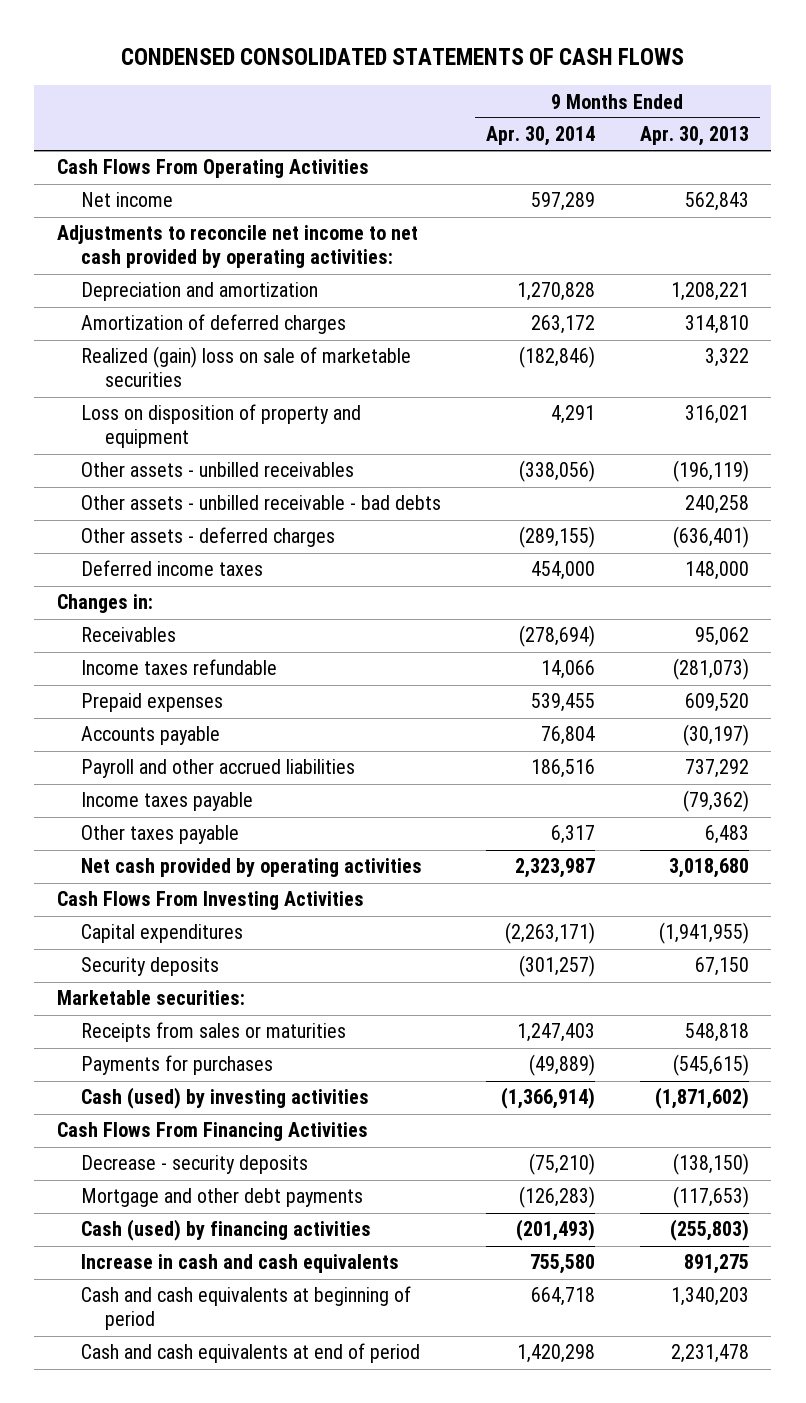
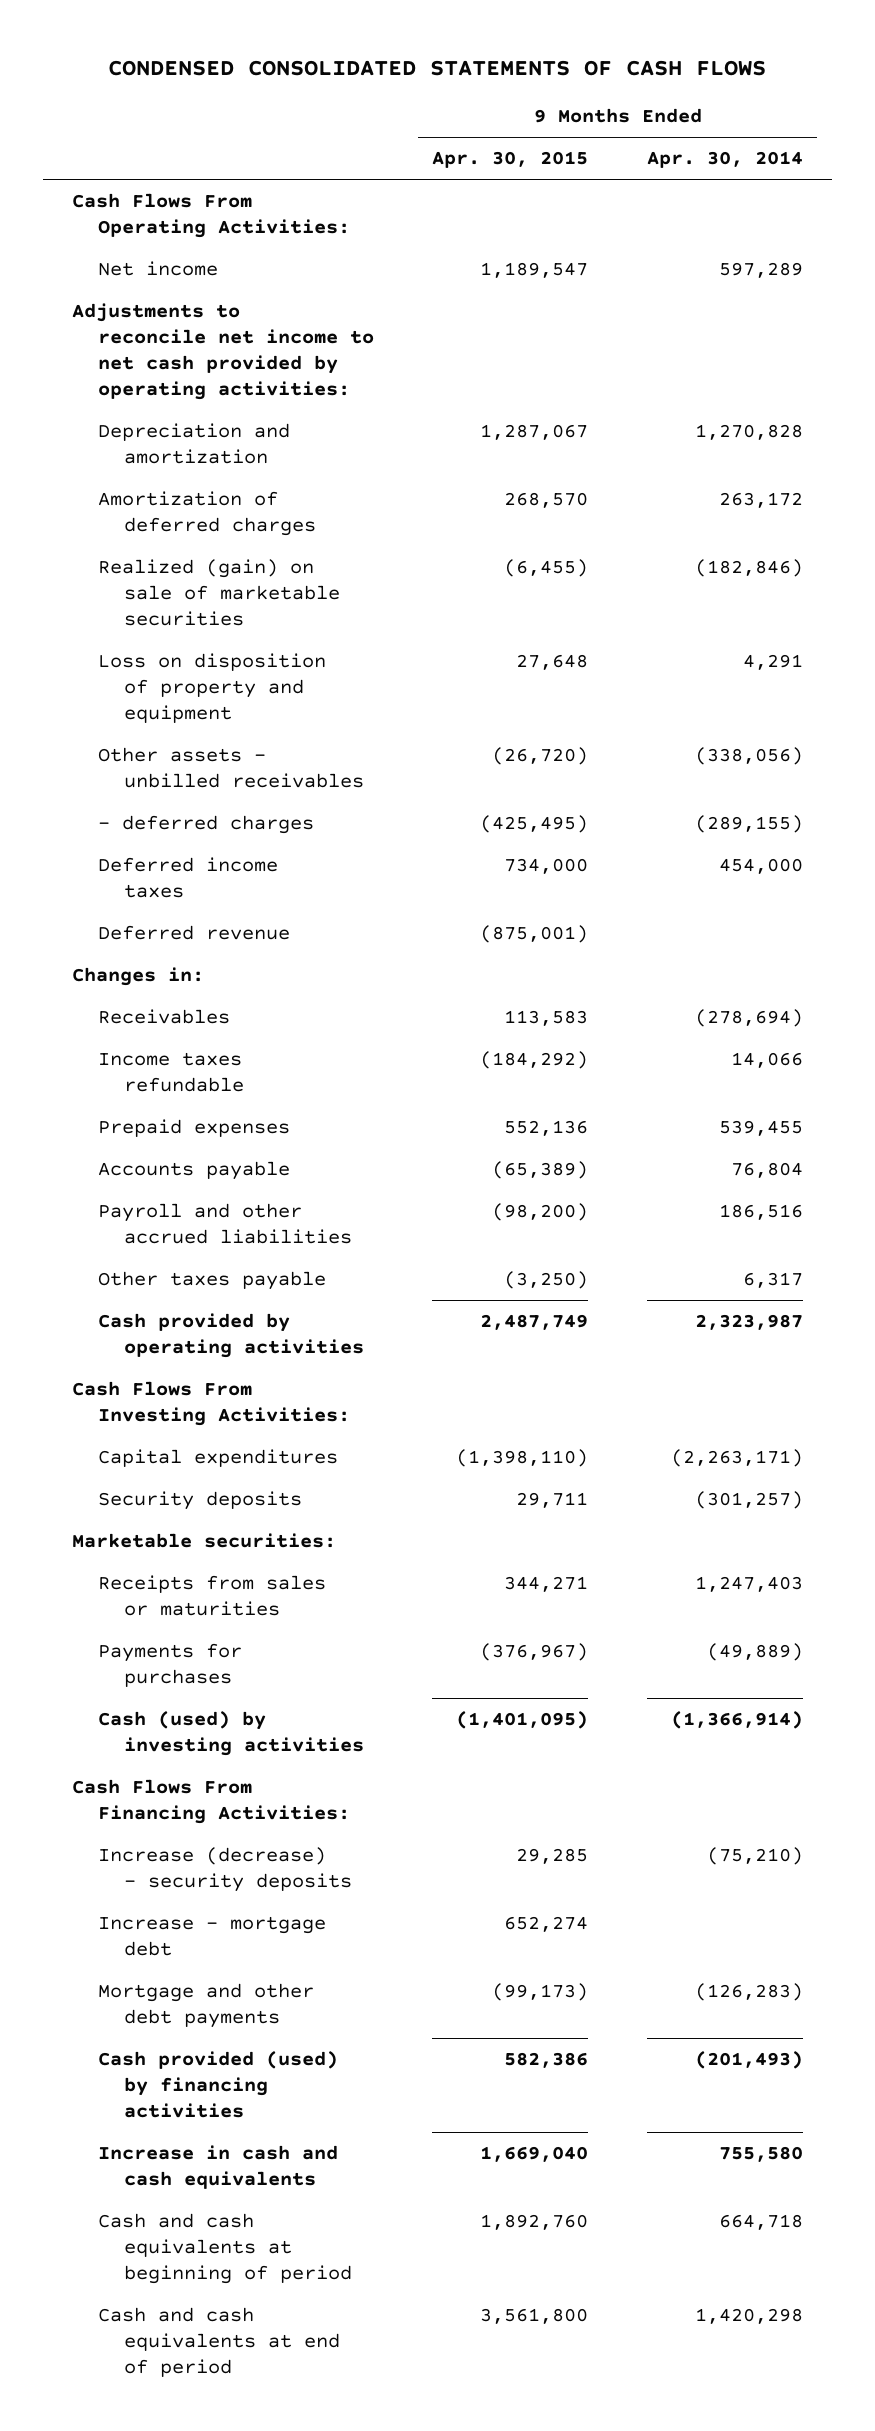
- | 9 Months Ended Apr. 30, 2014 | 9 Months Ended Apr. 30, 2013
+ | 9 Months Ended Apr. 30, 2015 | 9 Months Ended Apr. 30, 2014
- Cash Flows From Operating Activities
+ Cash Flows From Operating Activities:
- Realized (gain) loss on sale of marketable securities | (182,846) | 3,322
+ Realized (gain) on sale of marketable securities | (6,455) | (182,846)
- Other assets - unbilled receivable - bad debts | | 240,258
- Other assets - deferred charges | (289,155) | (636,401)
+ - deferred charges | (425,495) | (289,155)
+ Deferred revenue | (875,001) |
- Income taxes payable | | (79,362)
- Net cash provided by operating activities | 2,323,987 | 3,018,680
- Cash Flows From Investing Activities
+ Cash provided by operating activities | 2,487,749 | 2,323,987
+ Cash Flows From Investing Activities:
- Cash Flows From Financing Activities
- Decrease - security deposits | (75,210) | (138,150)
+ Cash Flows From Financing Activities:
+ Increase (decrease) - security deposits | 29,285 | (75,210)
+ Increase - mortgage debt | 652,274 |
- Cash (used) by financing activities | (201,493) | (255,803)
+ Cash provided (used) by financing activities | 582,386 | (201,493)

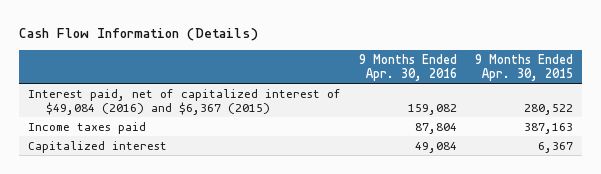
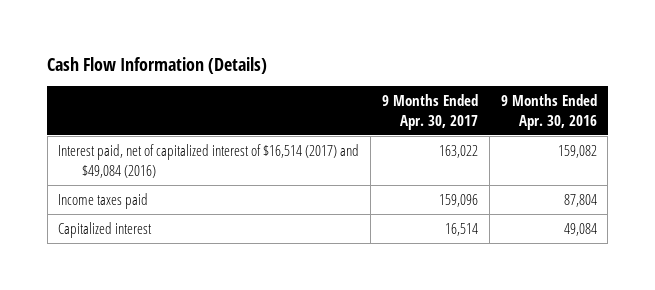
- | 9 Months Ended Apr. 30, 2016 | 9 Months Ended Apr. 30, 2015
+ | 9 Months Ended Apr. 30, 2017 | 9 Months Ended Apr. 30, 2016
- Interest paid, net of capitalized interest of $49,084 (2016) and $6,367 (2015) | 159,082 | 280,522
+ Interest paid, net of capitalized interest of $16,514 (2017) and $49,084 (2016) | 163,022 | 159,082

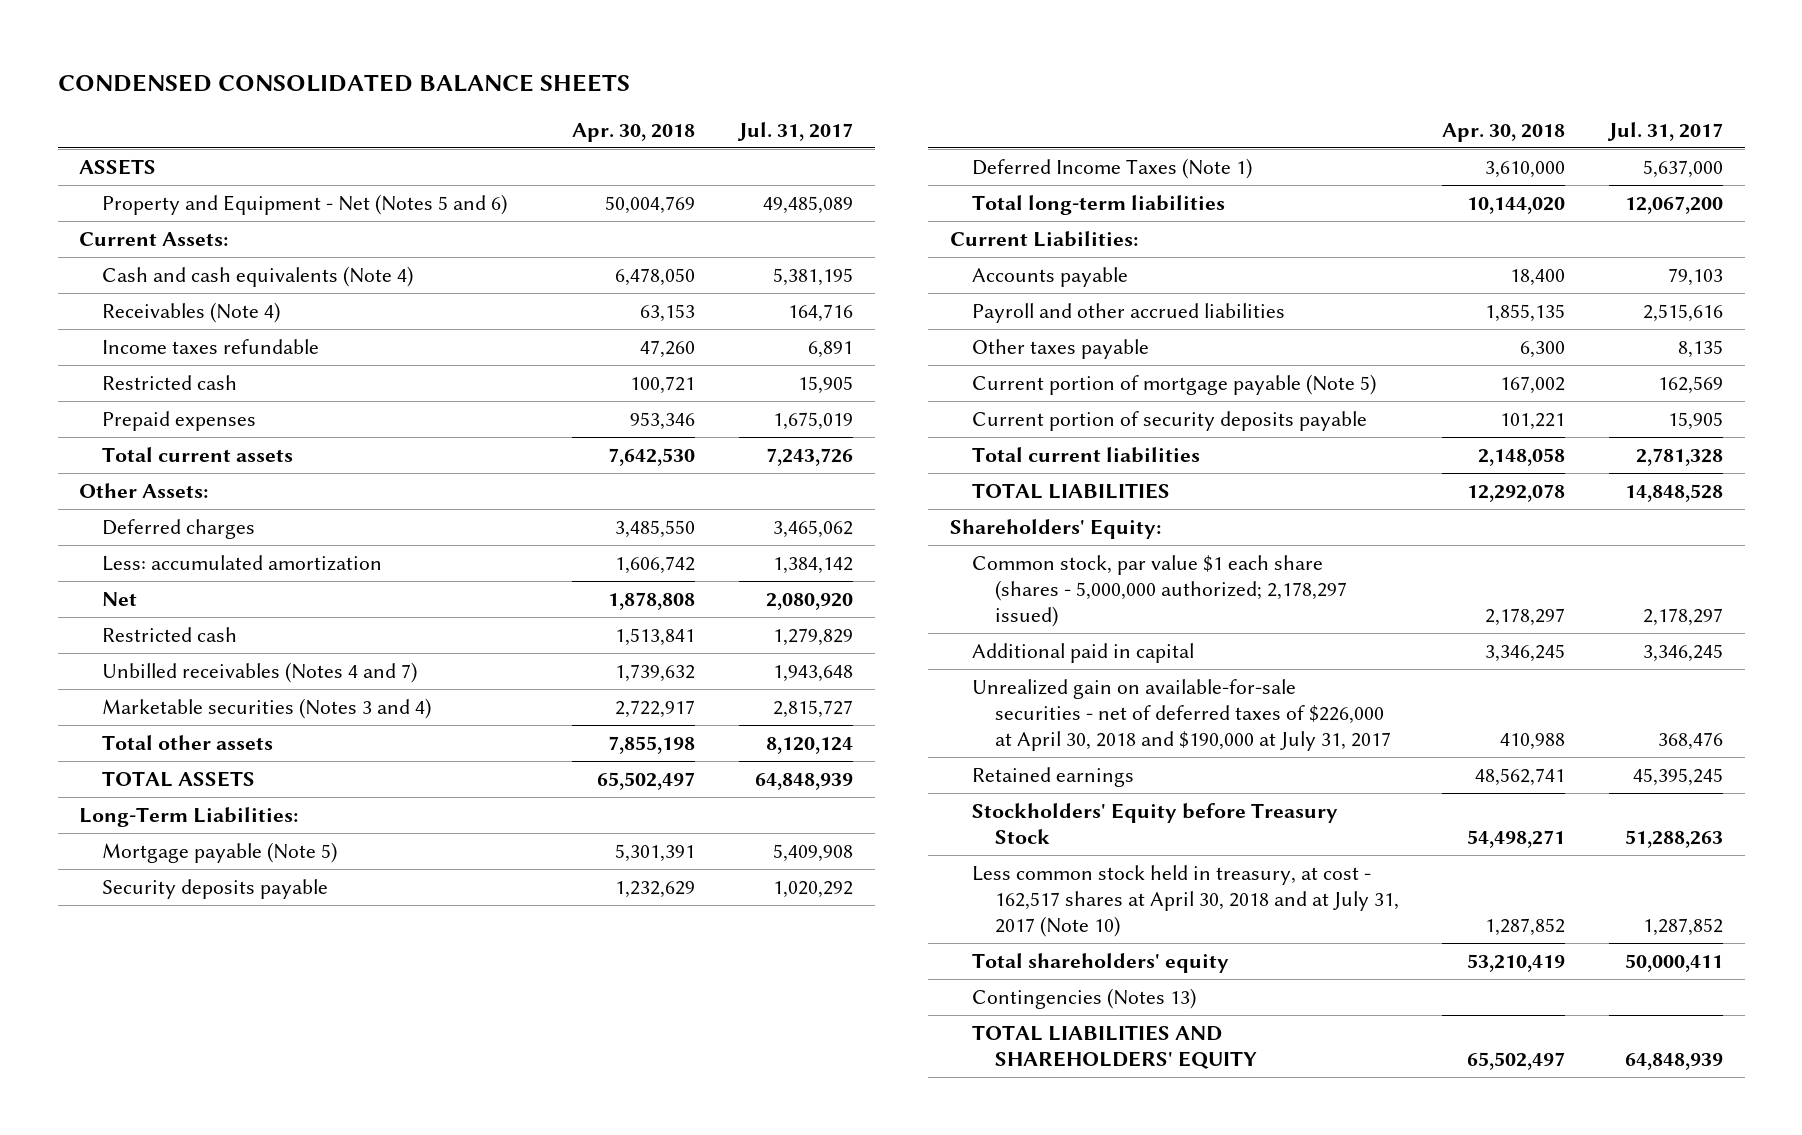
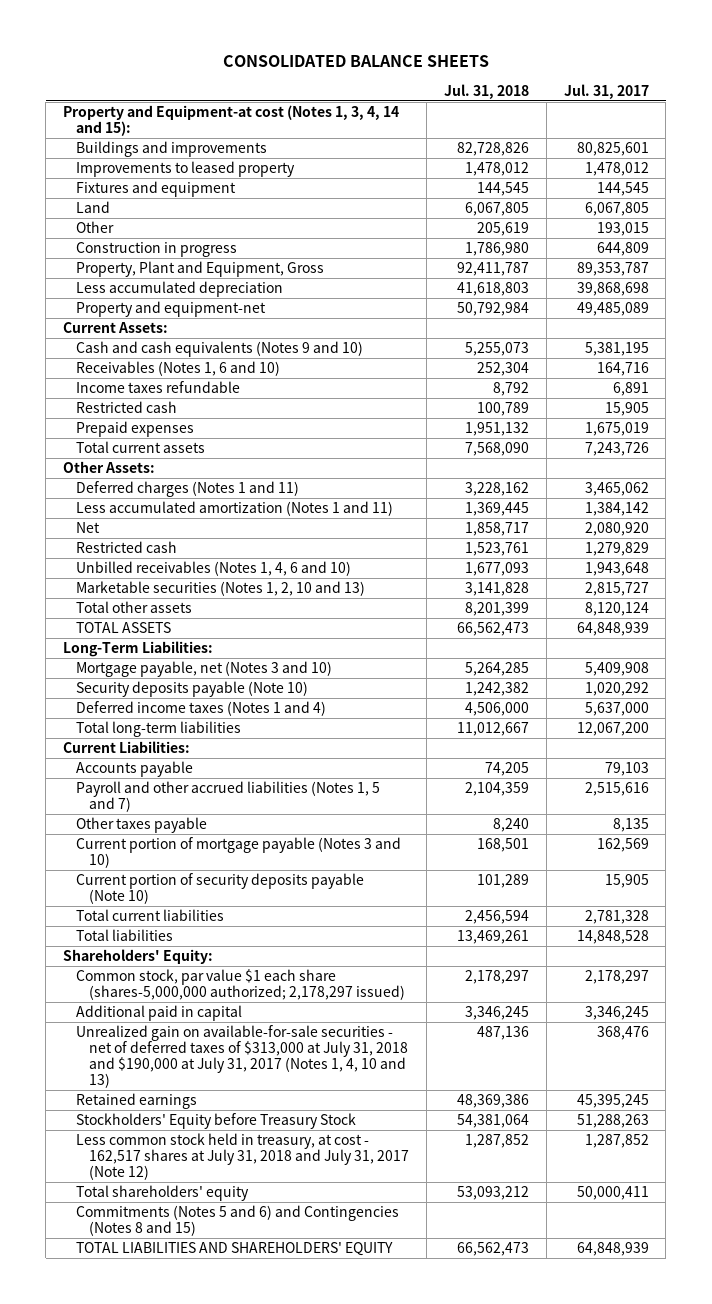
- CONDENSED CONSOLIDATED BALANCE SHEETS
+ CONSOLIDATED BALANCE SHEETS
- | Apr. 30, 2018 | Jul. 31, 2017
+ | Jul. 31, 2018 | Jul. 31, 2017
- ASSETS
- Property and Equipment - Net (Notes 5 and 6) | 50,004,769 | 49,485,089
+ Property and Equipment-at cost (Notes 1, 3, 4, 14 and 15):
+ Buildings and improvements | 82,728,826 | 80,825,601
+ Improvements to leased property | 1,478,012 | 1,478,012
+ Fixtures and equipment | 144,545 | 144,545
+ Land | 6,067,805 | 6,067,805
+ Other | 205,619 | 193,015
+ Construction in progress | 1,786,980 | 644,809
+ Property, Plant and Equipment, Gross | 92,411,787 | 89,353,787
+ Less accumulated depreciation | 41,618,803 | 39,868,698
+ Property and equipment-net | 50,792,984 | 49,485,089
- Cash and cash equivalents (Note 4) | 6,478,050 | 5,381,195
- Receivables (Note 4) | 63,153 | 164,716
+ Cash and cash equivalents (Notes 9 and 10) | 5,255,073 | 5,381,195
+ Receivables (Notes 1, 6 and 10) | 252,304 | 164,716
- Deferred charges | 3,485,550 | 3,465,062
- Less: accumulated amortization | 1,606,742 | 1,384,142
+ Deferred charges (Notes 1 and 11) | 3,228,162 | 3,465,062
+ Less accumulated amortization (Notes 1 and 11) | 1,369,445 | 1,384,142
- Unbilled receivables (Notes 4 and 7) | 1,739,632 | 1,943,648
- Marketable securities (Notes 3 and 4) | 2,722,917 | 2,815,727
+ Unbilled receivables (Notes 1, 4, 6 and 10) | 1,677,093 | 1,943,648
+ Marketable securities (Notes 1, 2, 10 and 13) | 3,141,828 | 2,815,727
- Mortgage payable (Note 5) | 5,301,391 | 5,409,908
- Security deposits payable | 1,232,629 | 1,020,292
- Deferred Income Taxes (Note 1) | 3,610,000 | 5,637,000
+ Mortgage payable, net (Notes 3 and 10) | 5,264,285 | 5,409,908
+ Security deposits payable (Note 10) | 1,242,382 | 1,020,292
+ Deferred income taxes (Notes 1 and 4) | 4,506,000 | 5,637,000
- Payroll and other accrued liabilities | 1,855,135 | 2,515,616
+ Payroll and other accrued liabilities (Notes 1, 5 and 7) | 2,104,359 | 2,515,616
- Current portion of mortgage payable (Note 5) | 167,002 | 162,569
- Current portion of security deposits payable | 101,221 | 15,905
+ Current portion of mortgage payable (Notes 3 and 10) | 168,501 | 162,569
+ Current portion of security deposits payable (Note 10) | 101,289 | 15,905
- TOTAL LIABILITIES | 12,292,078 | 14,848,528
+ Total liabilities | 13,469,261 | 14,848,528
- Common stock, par value $1 each share (shares - 5,000,000 authorized; 2,178,297 issued) | 2,178,297 | 2,178,297
+ Common stock, par value $1 each share (shares-5,000,000 authorized; 2,178,297 issued) | 2,178,297 | 2,178,297
- Unrealized gain on available-for-sale securities - net of deferred taxes of $226,000 at April 30, 2018 and $190,000 at July 31, 2017 | 410,988 | 368,476
+ Unrealized gain on available-for-sale securities - net of deferred taxes of $313,000 at July 31, 2018 and $190,000 at July 31, 2017 (Notes 1, 4, 10 and 13) | 487,136 | 368,476
- Less common stock held in treasury, at cost - 162,517 shares at April 30, 2018 and at July 31, 2017 (Note 10) | 1,287,852 | 1,287,852
+ Less common stock held in treasury, at cost - 162,517 shares at July 31, 2018 and July 31, 2017 (Note 12) | 1,287,852 | 1,287,852
- Contingencies (Notes 13)
+ Commitments (Notes 5 and 6) and Contingencies (Notes 8 and 15)

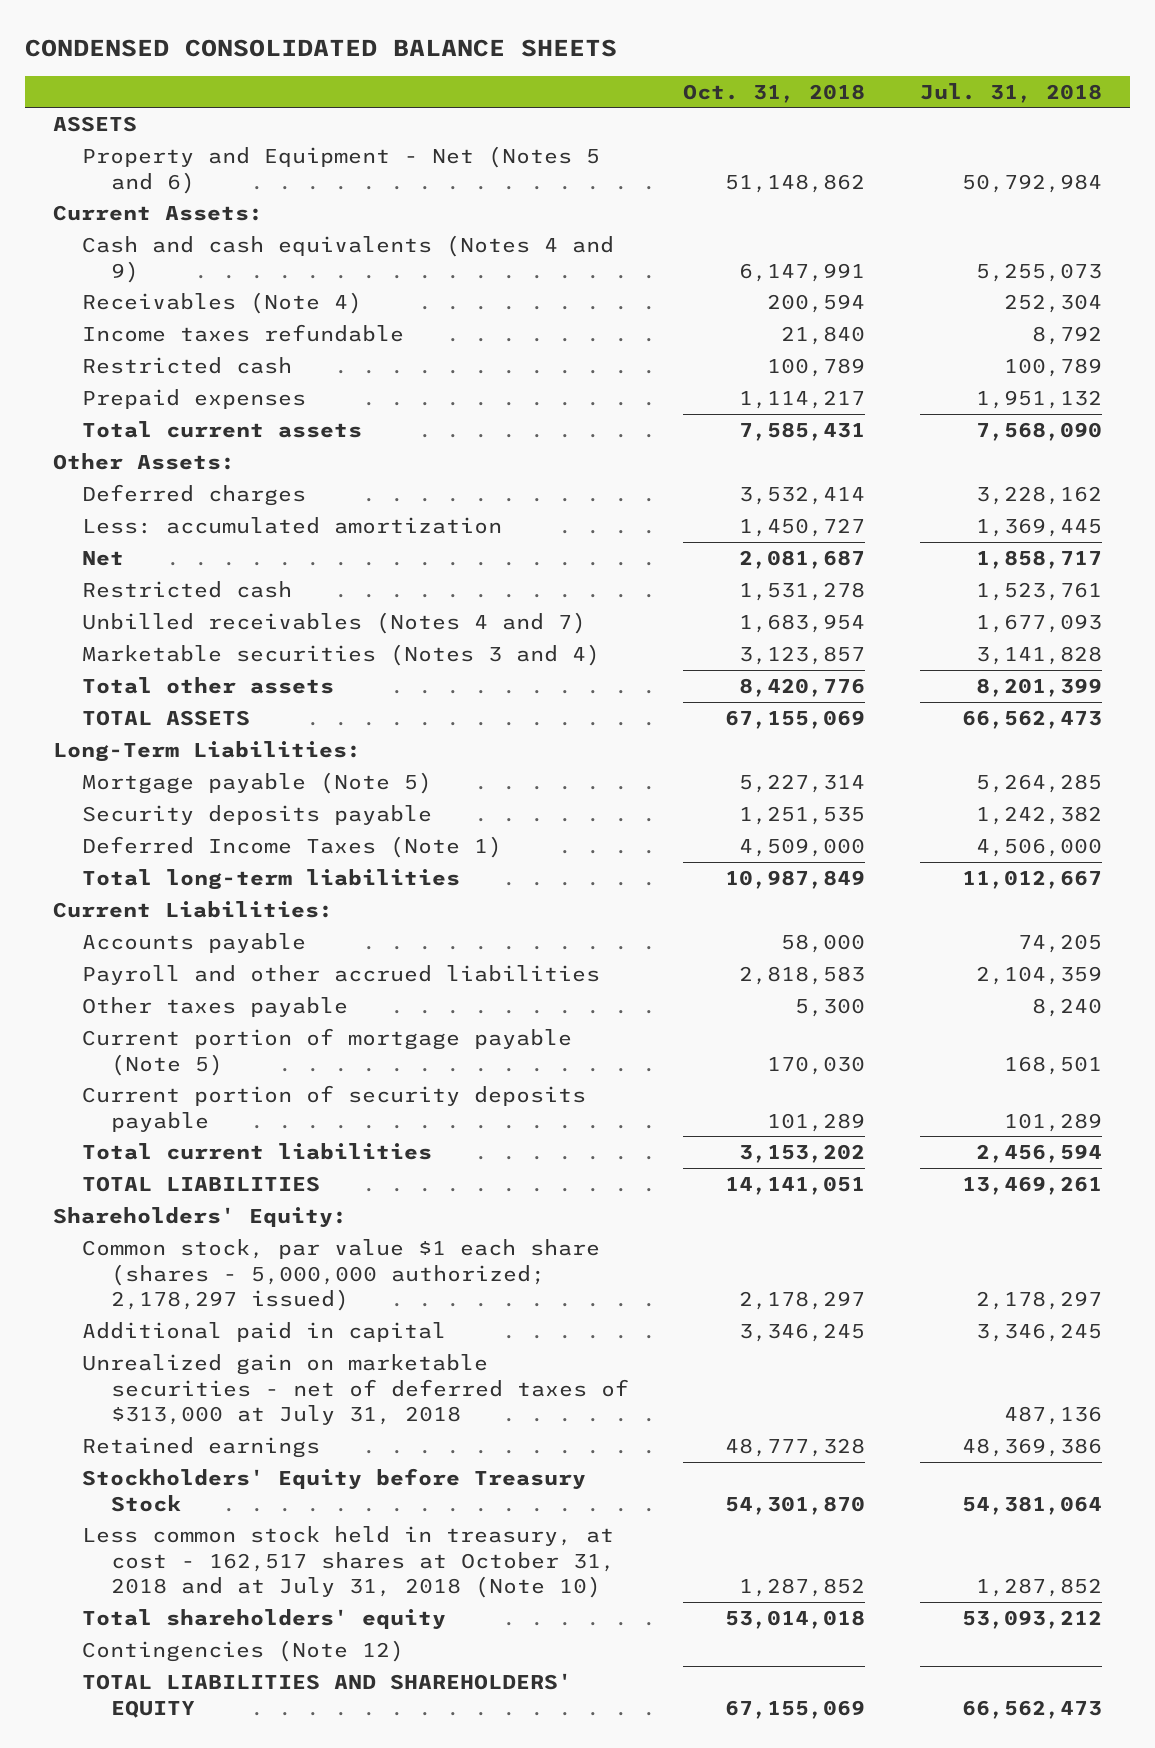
- CONSOLIDATED BALANCE SHEETS
+ CONDENSED CONSOLIDATED BALANCE SHEETS
- | Jul. 31, 2018 | Jul. 31, 2017
+ | Oct. 31, 2018 | Jul. 31, 2018
- Property and Equipment-at cost (Notes 1, 3, 4, 14 and 15):
- Buildings and improvements | 82,728,826 | 80,825,601
- Improvements to leased property | 1,478,012 | 1,478,012
- Fixtures and equipment | 144,545 | 144,545
- Land | 6,067,805 | 6,067,805
- Other | 205,619 | 193,015
- Construction in progress | 1,786,980 | 644,809
- Property, Plant and Equipment, Gross | 92,411,787 | 89,353,787
- Less accumulated depreciation | 41,618,803 | 39,868,698
- Property and equipment-net | 50,792,984 | 49,485,089
+ ASSETS
+ Property and Equipment - Net (Notes 5 and 6) | 51,148,862 | 50,792,984
- Cash and cash equivalents (Notes 9 and 10) | 5,255,073 | 5,381,195
- Receivables (Notes 1, 6 and 10) | 252,304 | 164,716
+ Cash and cash equivalents (Notes 4 and 9) | 6,147,991 | 5,255,073
+ Receivables (Note 4) | 200,594 | 252,304
- Deferred charges (Notes 1 and 11) | 3,228,162 | 3,465,062
- Less accumulated amortization (Notes 1 and 11) | 1,369,445 | 1,384,142
+ Deferred charges | 3,532,414 | 3,228,162
+ Less: accumulated amortization | 1,450,727 | 1,369,445
- Unbilled receivables (Notes 1, 4, 6 and 10) | 1,677,093 | 1,943,648
- Marketable securities (Notes 1, 2, 10 and 13) | 3,141,828 | 2,815,727
+ Unbilled receivables (Notes 4 and 7) | 1,683,954 | 1,677,093
+ Marketable securities (Notes 3 and 4) | 3,123,857 | 3,141,828
- Mortgage payable, net (Notes 3 and 10) | 5,264,285 | 5,409,908
- Security deposits payable (Note 10) | 1,242,382 | 1,020,292
- Deferred income taxes (Notes 1 and 4) | 4,506,000 | 5,637,000
+ Mortgage payable (Note 5) | 5,227,314 | 5,264,285
+ Security deposits payable | 1,251,535 | 1,242,382
+ Deferred Income Taxes (Note 1) | 4,509,000 | 4,506,000
- Payroll and other accrued liabilities (Notes 1, 5 and 7) | 2,104,359 | 2,515,616
+ Payroll and other accrued liabilities | 2,818,583 | 2,104,359
- Current portion of mortgage payable (Notes 3 and 10) | 168,501 | 162,569
- Current portion of security deposits payable (Note 10) | 101,289 | 15,905
+ Current portion of mortgage payable (Note 5) | 170,030 | 168,501
+ Current portion of security deposits payable | 101,289 | 101,289
- Total liabilities | 13,469,261 | 14,848,528
+ TOTAL LIABILITIES | 14,141,051 | 13,469,261
- Common stock, par value $1 each share (shares-5,000,000 authorized; 2,178,297 issued) | 2,178,297 | 2,178,297
+ Common stock, par value $1 each share (shares - 5,000,000 authorized; 2,178,297 issued) | 2,178,297 | 2,178,297
- Unrealized gain on available-for-sale securities - net of deferred taxes of $313,000 at July 31, 2018 and $190,000 at July 31, 2017 (Notes 1, 4, 10 and 13) | 487,136 | 368,476
+ Unrealized gain on marketable securities - net of deferred taxes of $313,000 at July 31, 2018 | | 487,136
- Less common stock held in treasury, at cost - 162,517 shares at July 31, 2018 and July 31, 2017 (Note 12) | 1,287,852 | 1,287,852
+ Less common stock held in treasury, at cost - 162,517 shares at October 31, 2018 and at July 31, 2018 (Note 10) | 1,287,852 | 1,287,852
- Commitments (Notes 5 and 6) and Contingencies (Notes 8 and 15)
+ Contingencies (Note 12)

